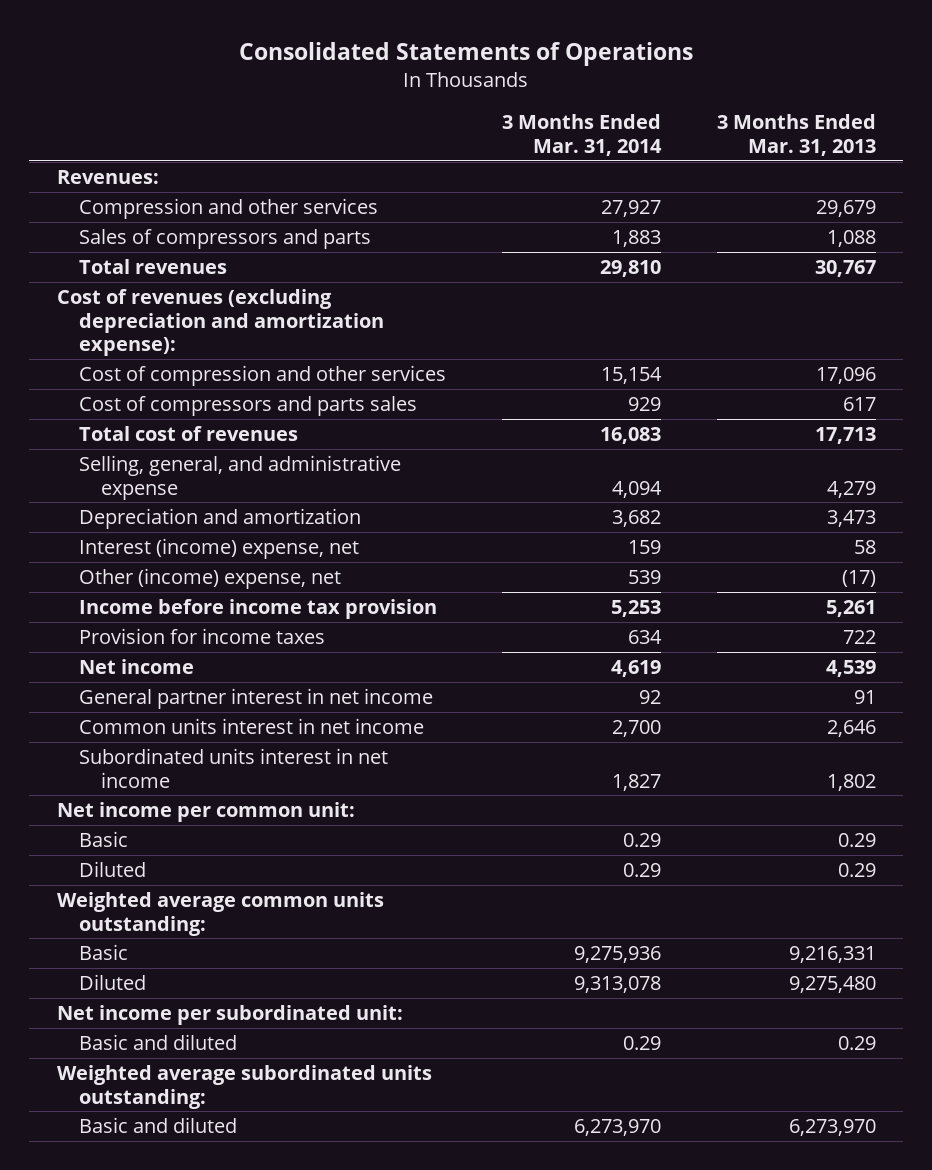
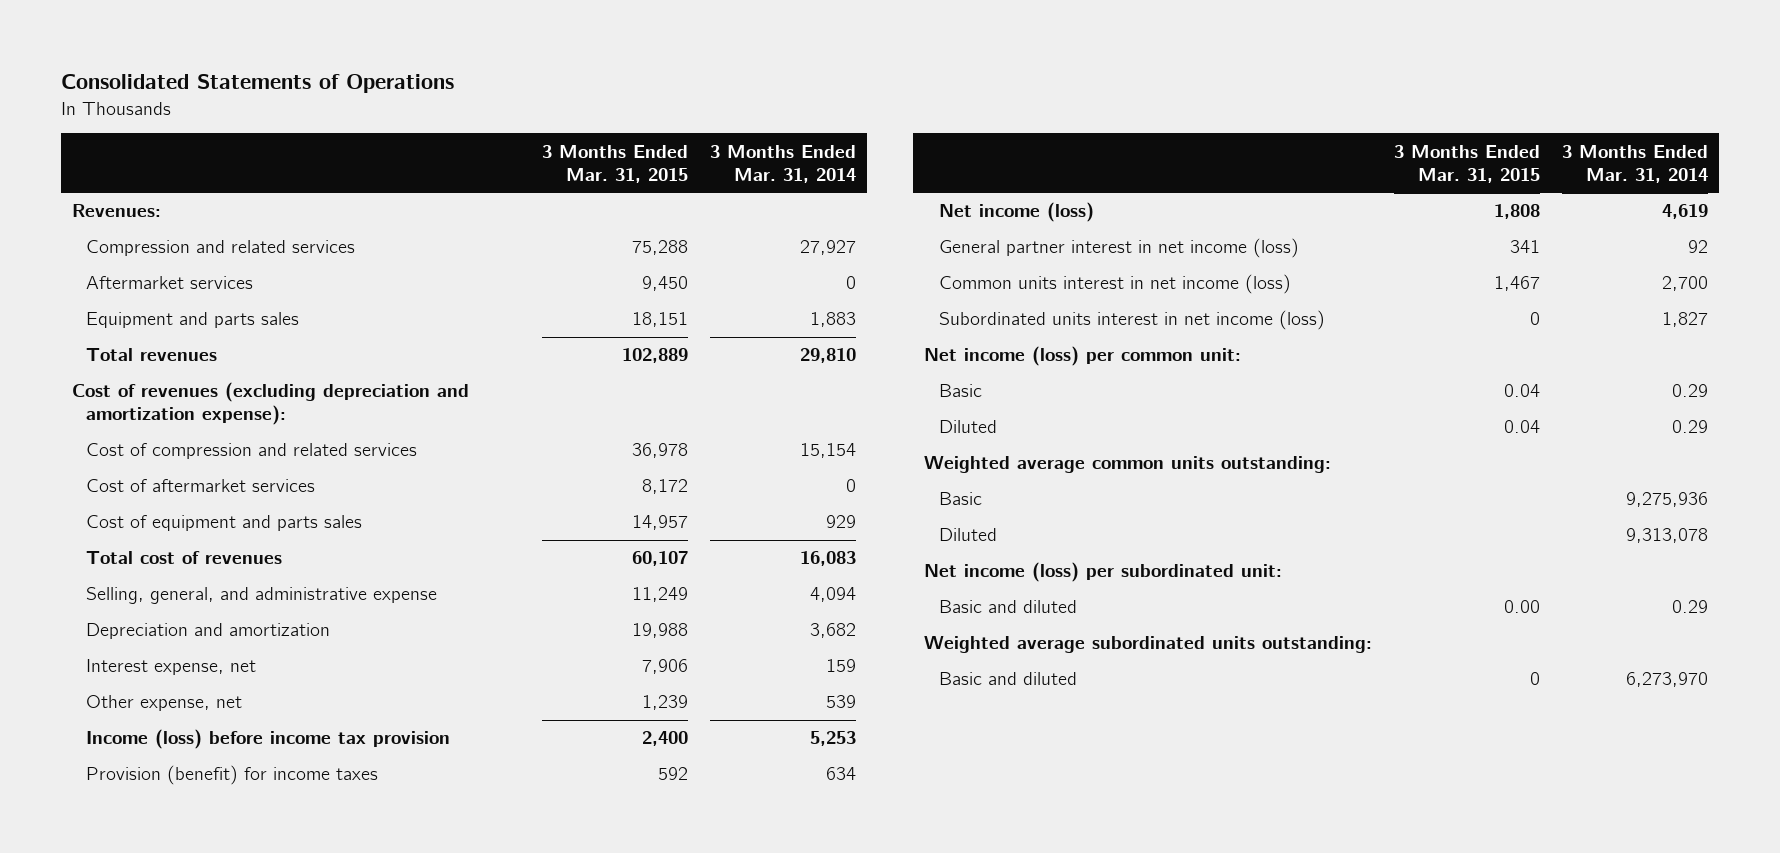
- | 3 Months Ended Mar. 31, 2014 | 3 Months Ended Mar. 31, 2013
+ | 3 Months Ended Mar. 31, 2015 | 3 Months Ended Mar. 31, 2014
- Compression and other services | 27,927 | 29,679
- Sales of compressors and parts | 1,883 | 1,088
+ Compression and related services | 75,288 | 27,927
+ Aftermarket services | 9,450 | 0
+ Equipment and parts sales | 18,151 | 1,883
- Cost of compression and other services | 15,154 | 17,096
- Cost of compressors and parts sales | 929 | 617
+ Cost of compression and related services | 36,978 | 15,154
+ Cost of aftermarket services | 8,172 | 0
+ Cost of equipment and parts sales | 14,957 | 929
- Interest (income) expense, net | 159 | 58
- Other (income) expense, net | 539 | (17)
- Income before income tax provision | 5,253 | 5,261
- Provision for income taxes | 634 | 722
- Net income | 4,619 | 4,539
- General partner interest in net income | 92 | 91
- Common units interest in net income | 2,700 | 2,646
- Subordinated units interest in net income | 1,827 | 1,802
- Net income per common unit:
+ Interest expense, net | 7,906 | 159
+ Other expense, net | 1,239 | 539
+ Income (loss) before income tax provision | 2,400 | 5,253
+ Provision (benefit) for income taxes | 592 | 634
+ Net income (loss) | 1,808 | 4,619
+ General partner interest in net income (loss) | 341 | 92
+ Common units interest in net income (loss) | 1,467 | 2,700
+ Subordinated units interest in net income (loss) | 0 | 1,827
+ Net income (loss) per common unit:
- Net income per subordinated unit:
+ Net income (loss) per subordinated unit:

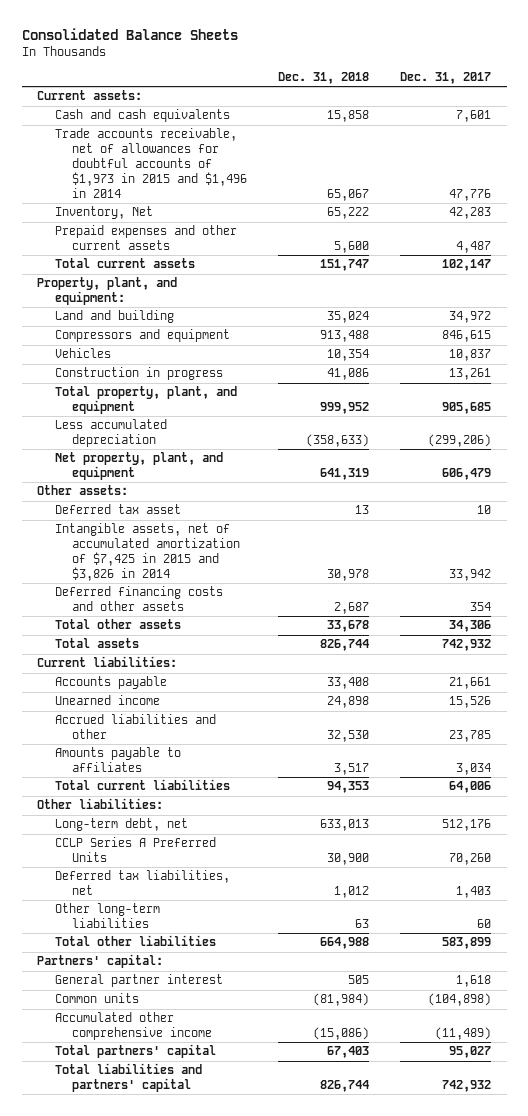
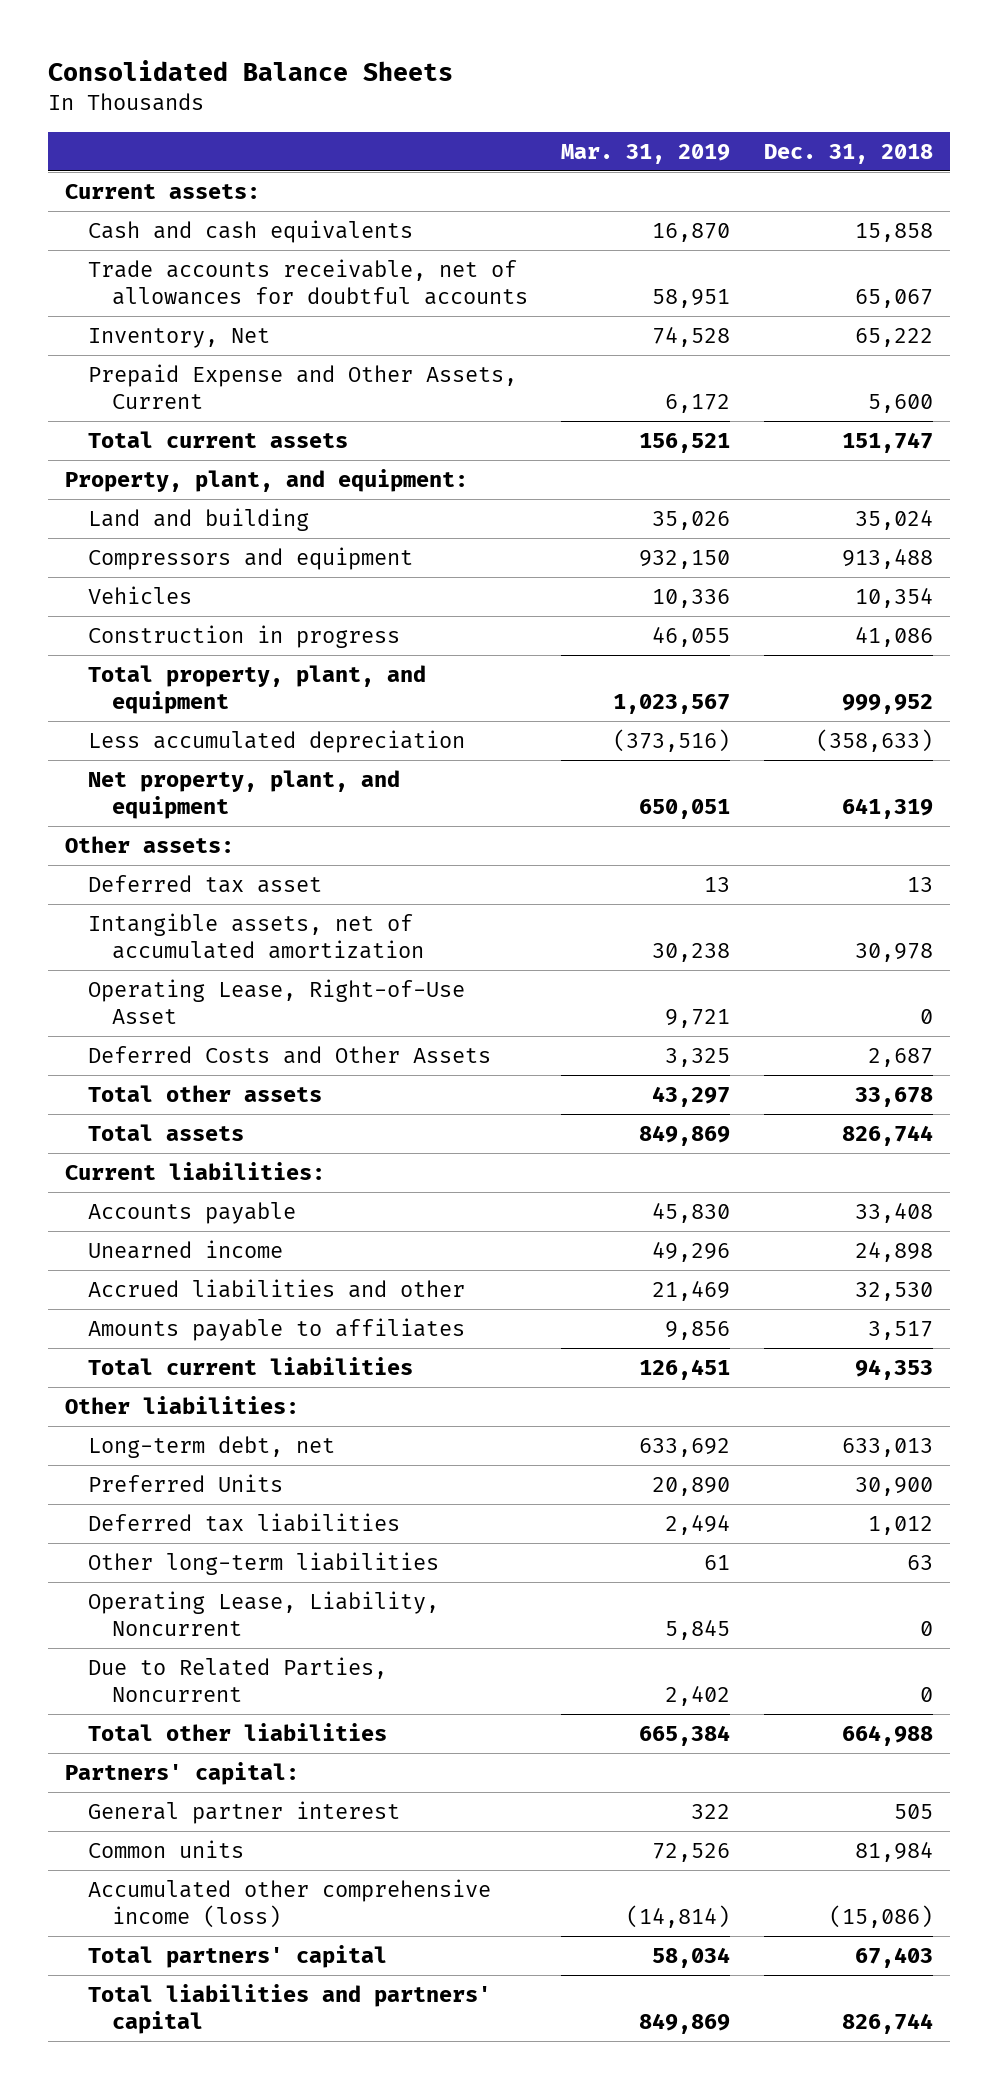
- | Dec. 31, 2018 | Dec. 31, 2017
+ | Mar. 31, 2019 | Dec. 31, 2018
- Trade accounts receivable, net of allowances for doubtful accounts of $1,973 in 2015 and $1,496 in 2014 | 65,067 | 47,776
+ Trade accounts receivable, net of allowances for doubtful accounts | 58,951 | 65,067
- Prepaid expenses and other current assets | 5,600 | 4,487
+ Prepaid Expense and Other Assets, Current | 6,172 | 5,600
- Intangible assets, net of accumulated amortization of $7,425 in 2015 and $3,826 in 2014 | 30,978 | 33,942
- Deferred financing costs and other assets | 2,687 | 354
+ Intangible assets, net of accumulated amortization | 30,238 | 30,978
+ Operating Lease, Right-of-Use Asset | 9,721 | 0
+ Deferred Costs and Other Assets | 3,325 | 2,687
- CCLP Series A Preferred Units | 30,900 | 70,260
- Deferred tax liabilities, net | 1,012 | 1,403
+ Preferred Units | 20,890 | 30,900
+ Deferred tax liabilities | 2,494 | 1,012
+ Operating Lease, Liability, Noncurrent | 5,845 | 0
+ Due to Related Parties, Noncurrent | 2,402 | 0
- Common units | (81,984) | (104,898)
- Accumulated other comprehensive income | (15,086) | (11,489)
+ Common units | 72,526 | 81,984
+ Accumulated other comprehensive income (loss) | (14,814) | (15,086)

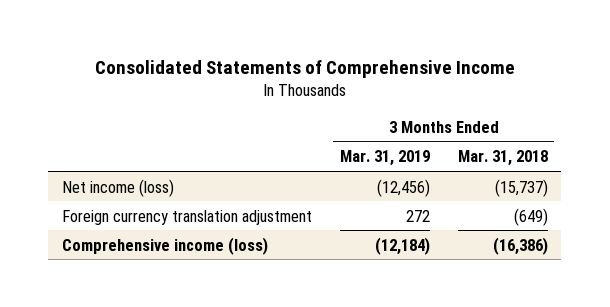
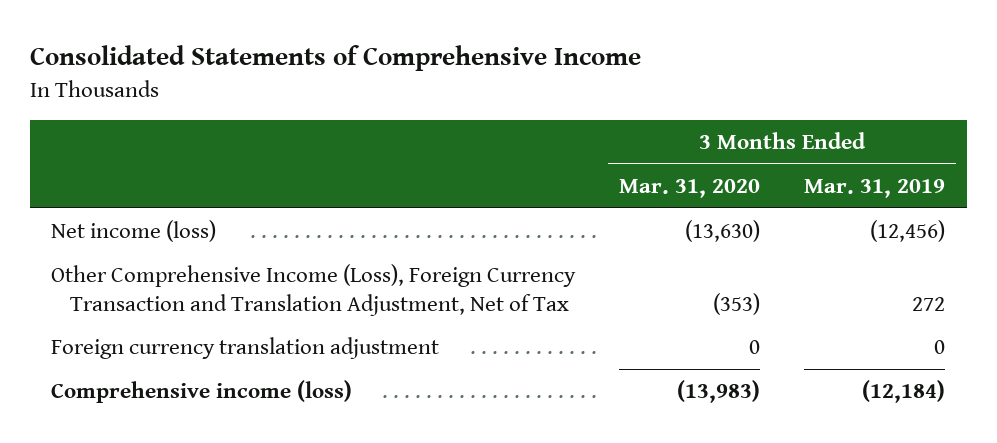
- | 3 Months Ended Mar. 31, 2019 | 3 Months Ended Mar. 31, 2018
+ | 3 Months Ended Mar. 31, 2020 | 3 Months Ended Mar. 31, 2019
- Foreign currency translation adjustment | 272 | (649)
+ Other Comprehensive Income (Loss), Foreign Currency Transaction and Translation Adjustment, Net of Tax | (353) | 272
+ Foreign currency translation adjustment | 0 | 0

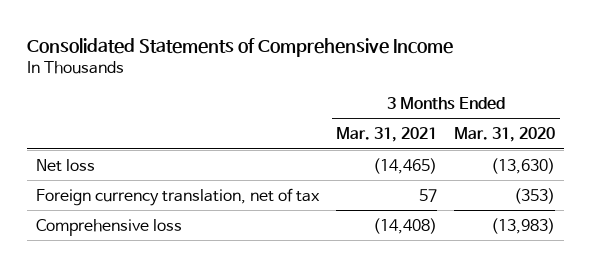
- | 3 Months Ended Mar. 31, 2020 | 3 Months Ended Mar. 31, 2019
+ | 3 Months Ended Mar. 31, 2021 | 3 Months Ended Mar. 31, 2020
- Net income (loss) | (13,630) | (12,456)
- Other Comprehensive Income (Loss), Foreign Currency Transaction and Translation Adjustment, Net of Tax | (353) | 272
- Foreign currency translation adjustment | 0 | 0
- Comprehensive income (loss) | (13,983) | (12,184)
+ Net loss | (14,465) | (13,630)
+ Foreign currency translation, net of tax | 57 | (353)
+ Comprehensive loss | (14,408) | (13,983)

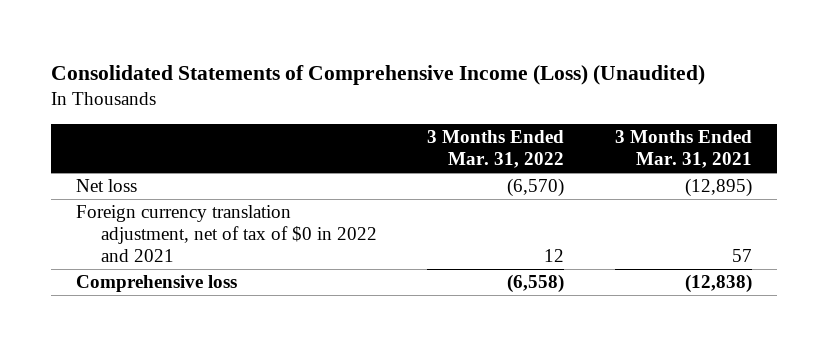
- Consolidated Statements of Comprehensive Income
+ Consolidated Statements of Comprehensive Income (Loss) (Unaudited)
- | 3 Months Ended Mar. 31, 2021 | 3 Months Ended Mar. 31, 2020
+ | 3 Months Ended Mar. 31, 2022 | 3 Months Ended Mar. 31, 2021
- Net loss | (14,465) | (13,630)
- Foreign currency translation, net of tax | 57 | (353)
- Comprehensive loss | (14,408) | (13,983)
+ Net loss | (6,570) | (12,895)
+ Foreign currency translation adjustment, net of tax of $0 in 2022 and 2021 | 12 | 57
+ Comprehensive loss | (6,558) | (12,838)

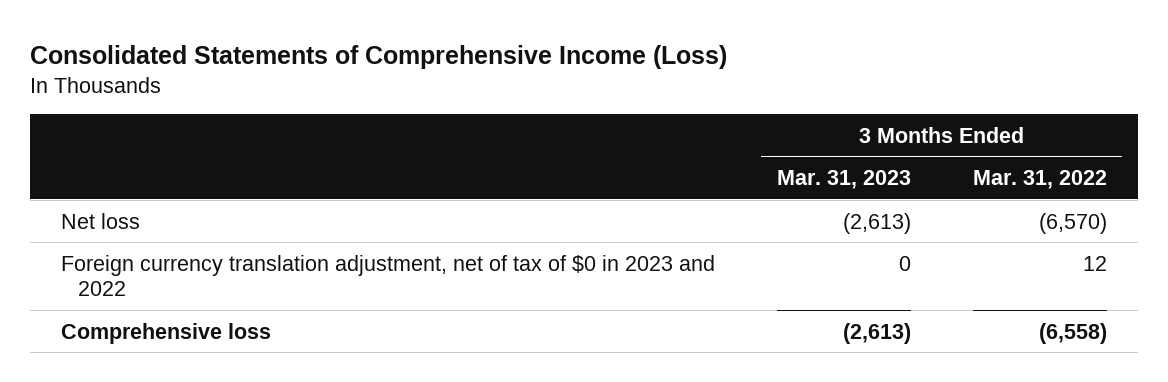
- Consolidated Statements of Comprehensive Income (Loss) (Unaudited)
+ Consolidated Statements of Comprehensive Income (Loss)
- | 3 Months Ended Mar. 31, 2022 | 3 Months Ended Mar. 31, 2021
+ | 3 Months Ended Mar. 31, 2023 | 3 Months Ended Mar. 31, 2022
- Foreign currency translation adjustment, net of tax of $0 in 2022 and 2021 | 12 | 57
+ Foreign currency translation adjustment, net of tax of $0 in 2023 and 2022 | 0 | 12

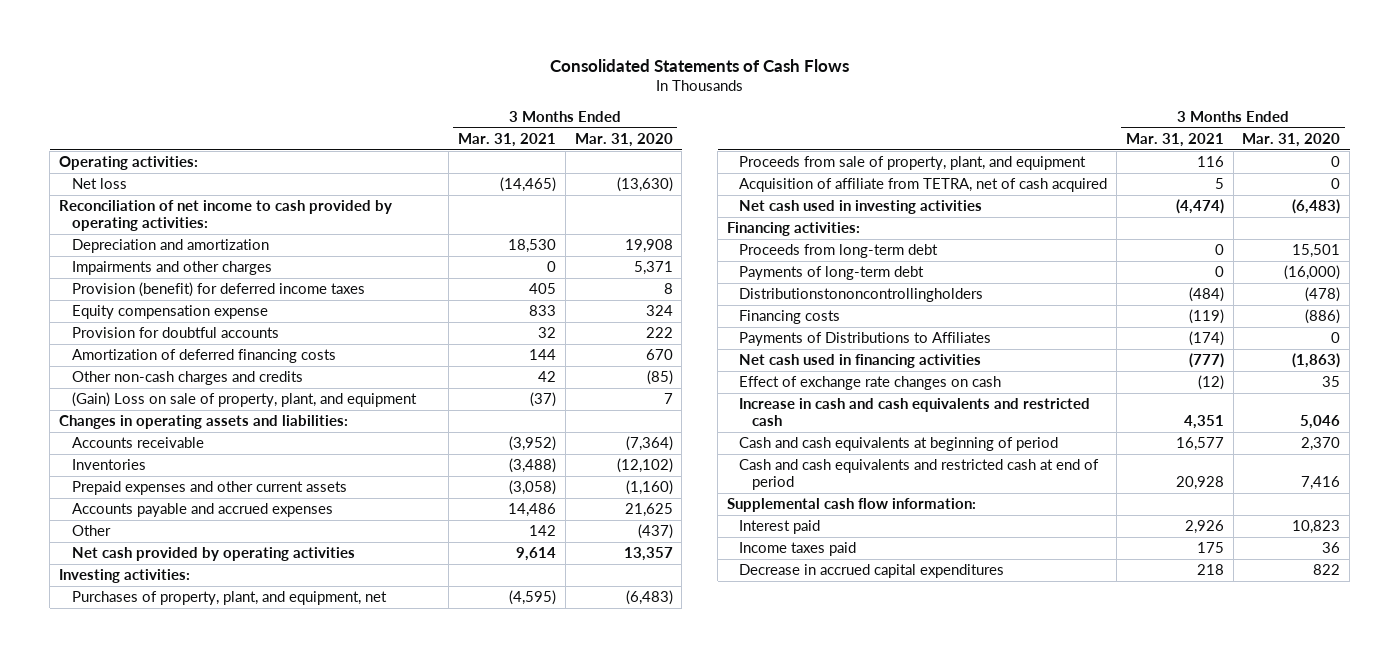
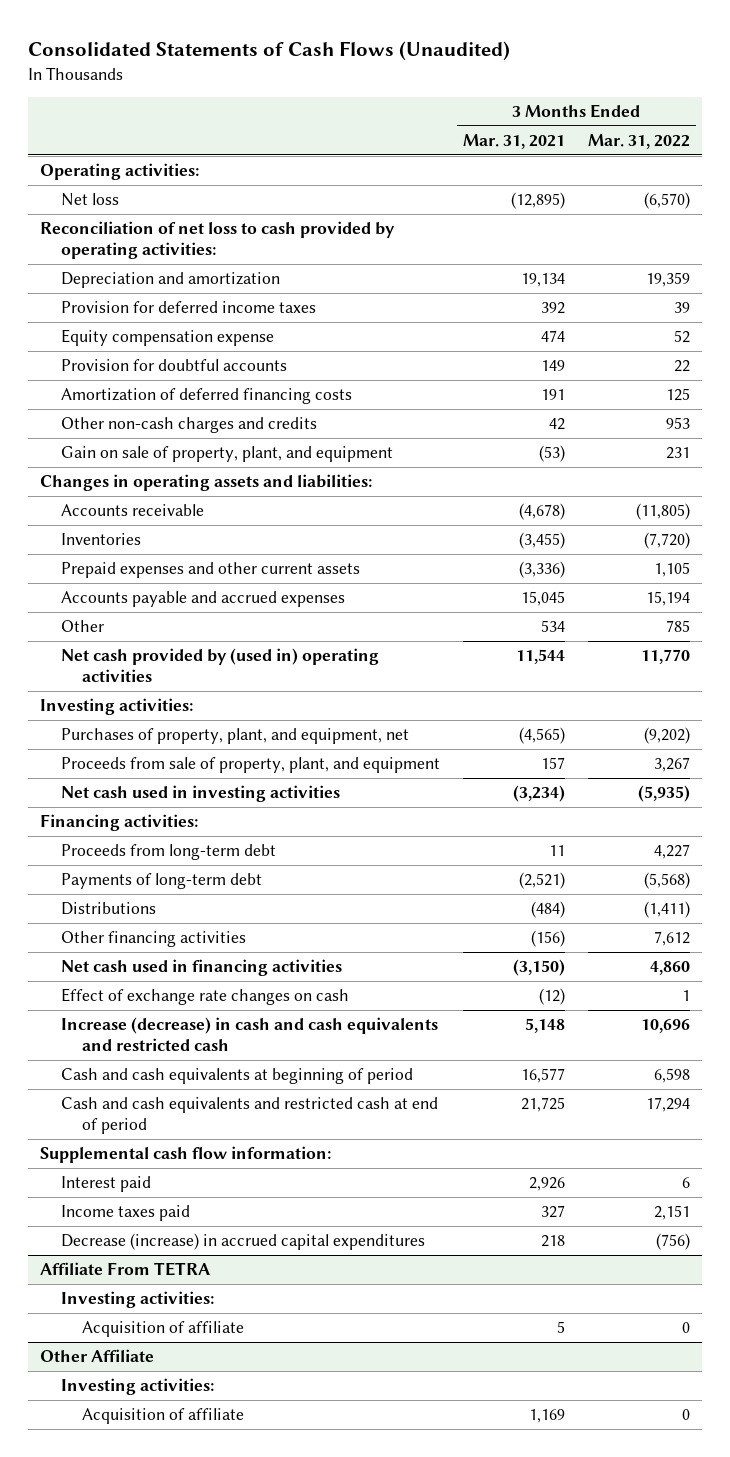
- Consolidated Statements of Cash Flows
+ Consolidated Statements of Cash Flows (Unaudited)
- | 3 Months Ended Mar. 31, 2021 | 3 Months Ended Mar. 31, 2020
+ | 3 Months Ended Mar. 31, 2021 | 3 Months Ended Mar. 31, 2022
- Net loss | (14,465) | (13,630)
- Reconciliation of net income to cash provided by operating activities:
- Depreciation and amortization | 18,530 | 19,908
- Impairments and other charges | 0 | 5,371
- Provision (benefit) for deferred income taxes | 405 | 8
- Equity compensation expense | 833 | 324
- Provision for doubtful accounts | 32 | 222
- Amortization of deferred financing costs | 144 | 670
+ Net loss | (12,895) | (6,570)
+ Reconciliation of net loss to cash provided by operating activities:
+ Depreciation and amortization | 19,134 | 19,359
+ Provision for deferred income taxes | 392 | 39
+ Equity compensation expense | 474 | 52
+ Provision for doubtful accounts | 149 | 22
+ Amortization of deferred financing costs | 191 | 125
- (Gain) Loss on sale of property, plant, and equipment | (37) | 7
+ Gain on sale of property, plant, and equipment | (53) | 231
- Accounts receivable | (3,952) | (7,364)
- Inventories | (3,488) | (12,102)
- Prepaid expenses and other current assets | (3,058) | (1,160)
- Accounts payable and accrued expenses | 14,486 | 21,625
- Other | 142 | (437)
- Net cash provided by operating activities | 9,614 | 13,357
+ Accounts receivable | (4,678) | (11,805)
+ Inventories | (3,455) | (7,720)
+ Prepaid expenses and other current assets | (3,336) | 1,105
+ Accounts payable and accrued expenses | 15,045 | 15,194
+ Other | 534 | 785
+ Net cash provided by (used in) operating activities | 11,544 | 11,770
- Purchases of property, plant, and equipment, net | (4,595) | (6,483)
- Proceeds from sale of property, plant, and equipment | 116 | 0
- Acquisition of affiliate from TETRA, net of cash acquired | 5 | 0
- Net cash used in investing activities | (4,474) | (6,483)
+ Purchases of property, plant, and equipment, net | (4,565) | (9,202)
+ Proceeds from sale of property, plant, and equipment | 157 | 3,267
+ Net cash used in investing activities | (3,234) | (5,935)
- Proceeds from long-term debt | 0 | 15,501
- Payments of long-term debt | 0 | (16,000)
- Distributionstononcontrollingholders | (484) | (478)
- Financing costs | (119) | (886)
- Payments of Distributions to Affiliates | (174) | 0
- Net cash used in financing activities | (777) | (1,863)
+ Proceeds from long-term debt | 11 | 4,227
+ Payments of long-term debt | (2,521) | (5,568)
+ Distributions | (484) | (1,411)
+ Other financing activities | (156) | 7,612
+ Net cash used in financing activities | (3,150) | 4,860
- Increase in cash and cash equivalents and restricted cash | 4,351 | 5,046
+ Increase (decrease) in cash and cash equivalents and restricted cash | 5,148 | 10,696
- Cash and cash equivalents and restricted cash at end of period | 20,928 | 7,416
+ Cash and cash equivalents and restricted cash at end of period | 21,725 | 17,294
- Income taxes paid | 175 | 36
- Decrease in accrued capital expenditures | 218 | 822
+ Income taxes paid | 327 | 2,151
+ Decrease (increase) in accrued capital expenditures | 218 | (756)
+ Affiliate From TETRA
+ Investing activities:
+ Acquisition of affiliate | 5 | 0
+ Other Affiliate
+ Investing activities:
+ Acquisition of affiliate | 1,169 | 0

